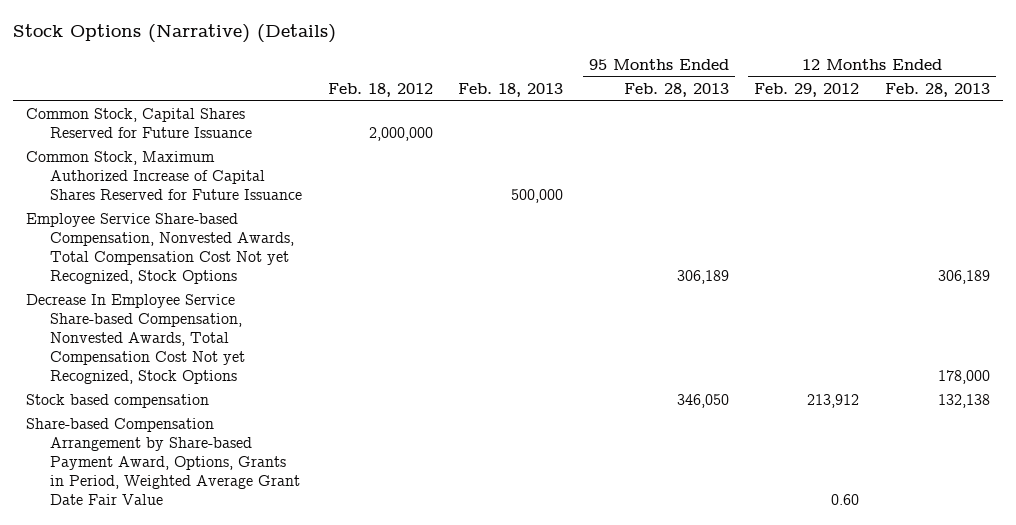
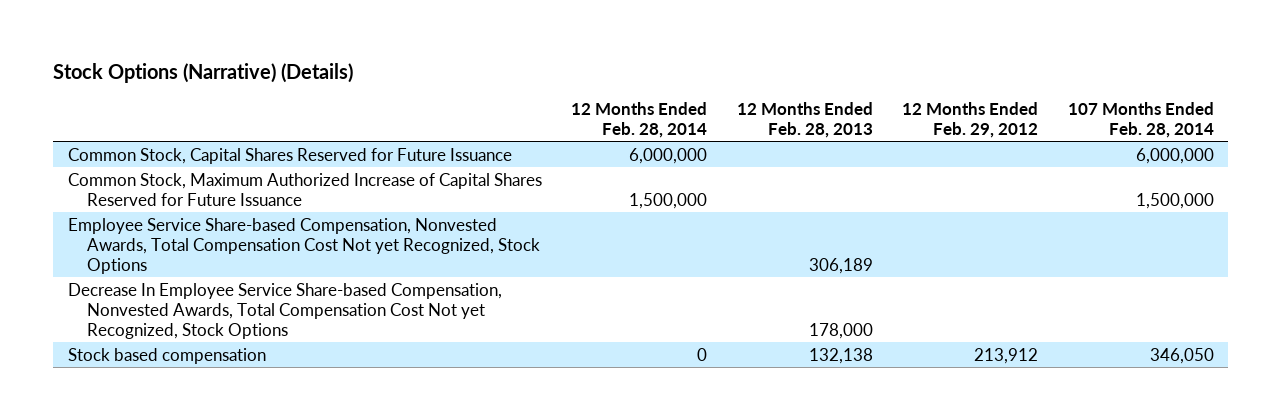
- | Feb. 18, 2012 | Feb. 18, 2013 | 95 Months Ended Feb. 28, 2013 | 12 Months Ended Feb. 29, 2012 | 12 Months Ended Feb. 28, 2013
+ | 12 Months Ended Feb. 28, 2014 | 12 Months Ended Feb. 28, 2013 | 12 Months Ended Feb. 29, 2012 | 107 Months Ended Feb. 28, 2014
- Share-based Compensation Arrangement by Share-based Payment Award, Options, Grants in Period, Weighted Average Grant Date Fair Value | | | | 0.60 |

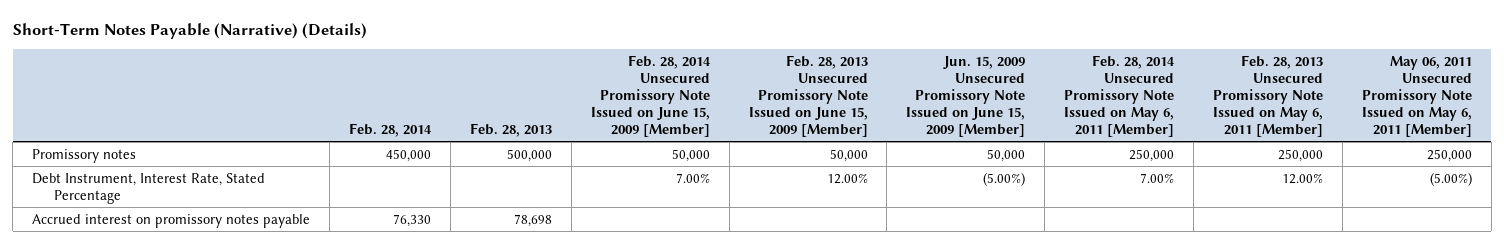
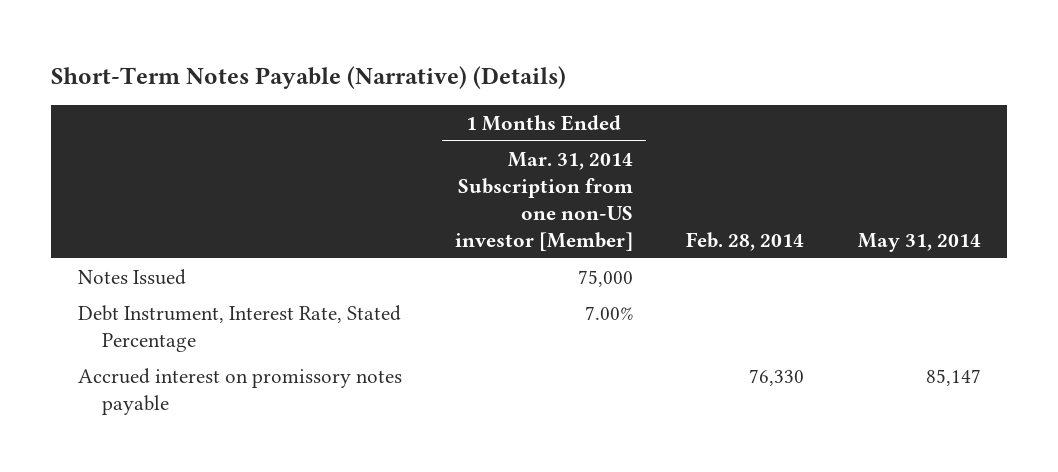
- | Feb. 28, 2014 | Feb. 28, 2013 | Feb. 28, 2014 Unsecured Promissory Note Issued on June 15, 2009 [Member] | Feb. 28, 2013 Unsecured Promissory Note Issued on June 15, 2009 [Member] | Jun. 15, 2009 Unsecured Promissory Note Issued on June 15, 2009 [Member] | Feb. 28, 2014 Unsecured Promissory Note Issued on May 6, 2011 [Member] | Feb. 28, 2013 Unsecured Promissory Note Issued on May 6, 2011 [Member] | May 06, 2011 Unsecured Promissory Note Issued on May 6, 2011 [Member]
+ | 1 Months Ended Mar. 31, 2014 Subscription from one non-US investor [Member] | Feb. 28, 2014 | May 31, 2014
- Promissory notes | 450,000 | 500,000 | 50,000 | 50,000 | 50,000 | 250,000 | 250,000 | 250,000
+ Notes Issued | 75,000 | |

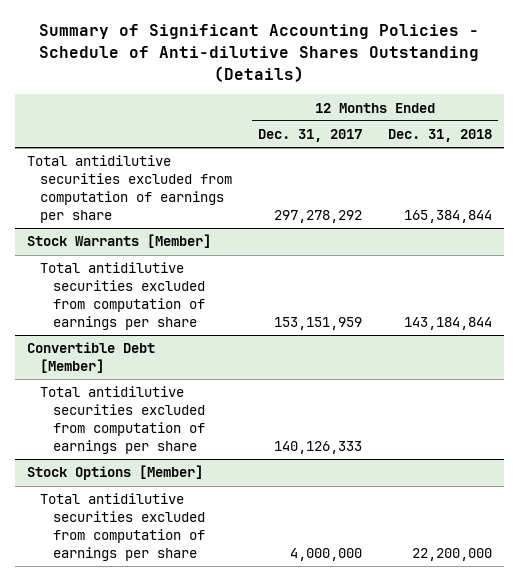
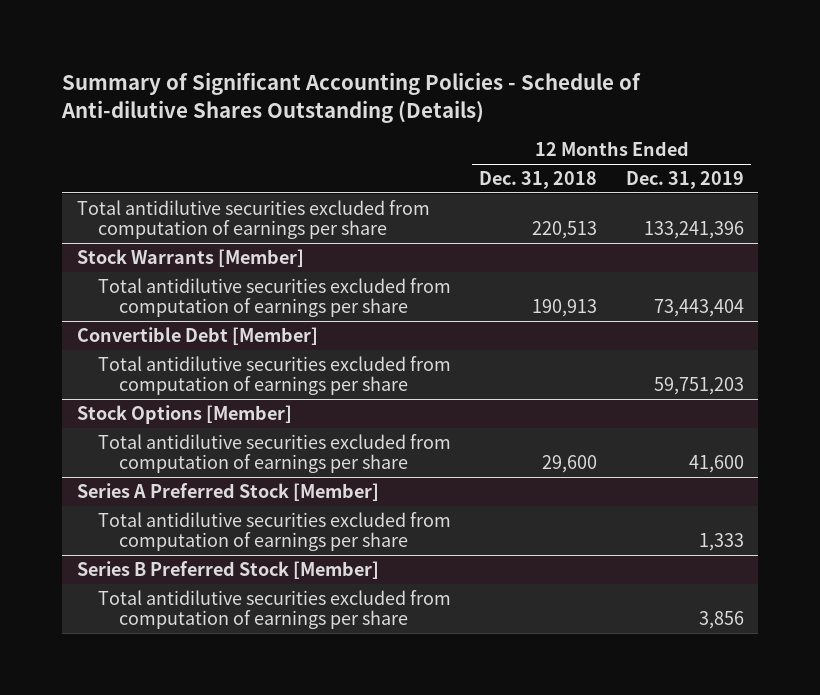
- | 12 Months Ended Dec. 31, 2017 | 12 Months Ended Dec. 31, 2018
+ | 12 Months Ended Dec. 31, 2018 | 12 Months Ended Dec. 31, 2019
- Total antidilutive securities excluded from computation of earnings per share | 297,278,292 | 165,384,844
+ Total antidilutive securities excluded from computation of earnings per share | 220,513 | 133,241,396
@ Stock Warrants [Member]
- Total antidilutive securities excluded from computation of earnings per share | 153,151,959 | 143,184,844
+ Total antidilutive securities excluded from computation of earnings per share | 190,913 | 73,443,404
@ Stock Options [Member]
- Total antidilutive securities excluded from computation of earnings per share | 4,000,000 | 22,200,000
+ Total antidilutive securities excluded from computation of earnings per share | 29,600 | 41,600
+ Series A Preferred Stock [Member]
+ Total antidilutive securities excluded from computation of earnings per share | | 1,333
+ Series B Preferred Stock [Member]
+ Total antidilutive securities excluded from computation of earnings per share | | 3,856

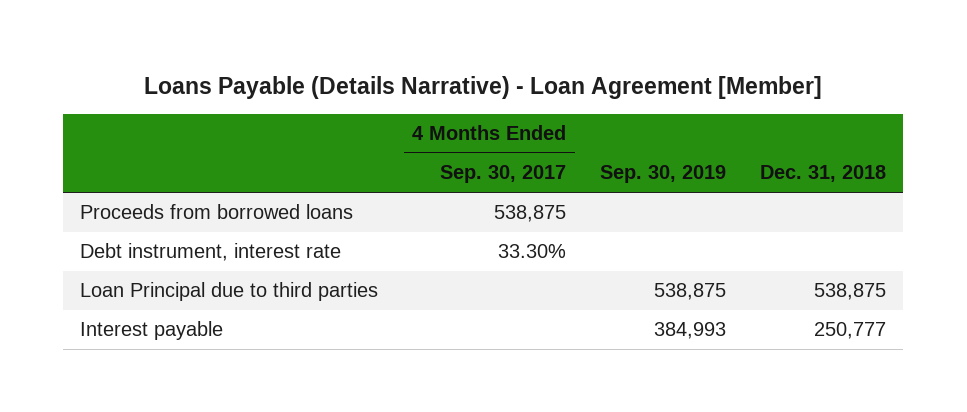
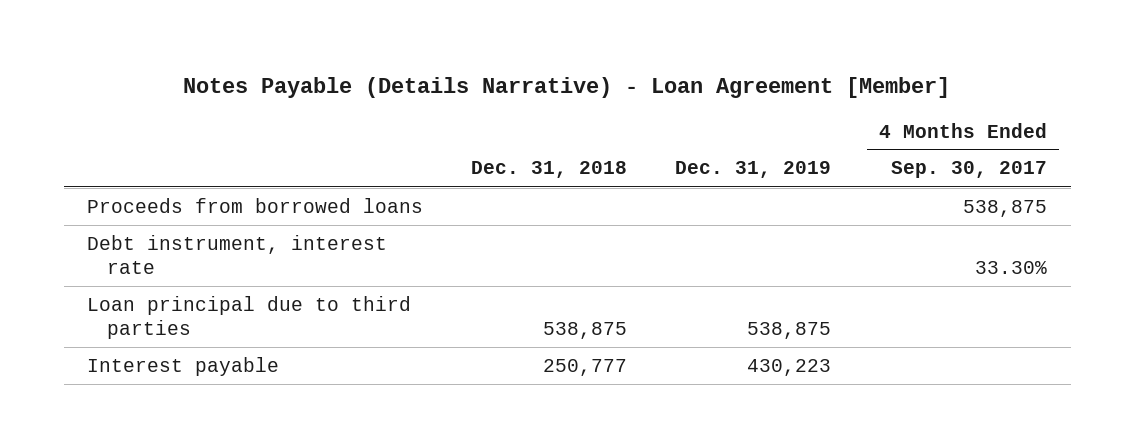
- Loans Payable (Details Narrative) - Loan Agreement [Member]
+ Notes Payable (Details Narrative) - Loan Agreement [Member]
- | 4 Months Ended Sep. 30, 2017 | Sep. 30, 2019 | Dec. 31, 2018
+ | Dec. 31, 2018 | Dec. 31, 2019 | 4 Months Ended Sep. 30, 2017
- Loan Principal due to third parties | | 538,875 | 538,875
+ Loan principal due to third parties | 538,875 | 538,875 |

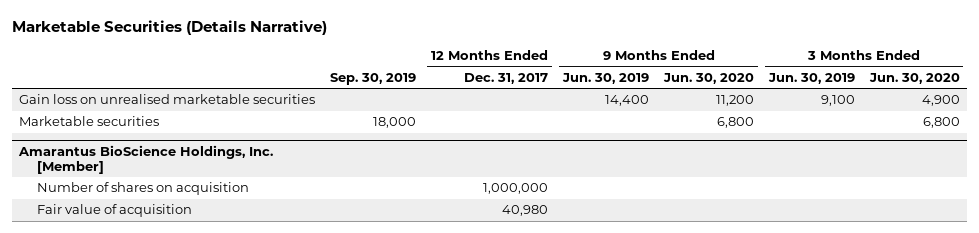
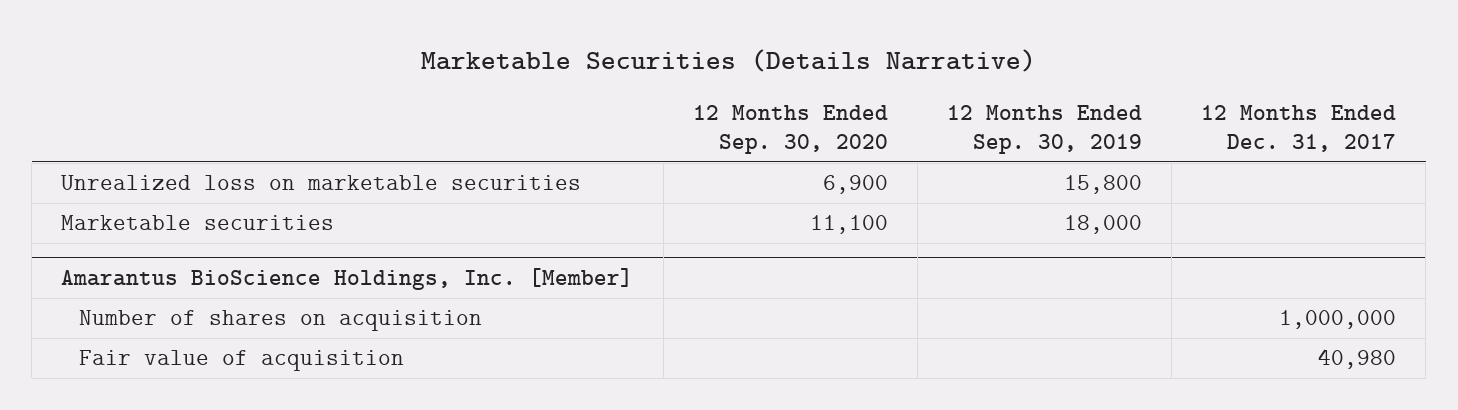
- | Sep. 30, 2019 | 12 Months Ended Dec. 31, 2017 | 9 Months Ended Jun. 30, 2019 | 9 Months Ended Jun. 30, 2020 | 3 Months Ended Jun. 30, 2019 | 3 Months Ended Jun. 30, 2020
+ | 12 Months Ended Sep. 30, 2020 | 12 Months Ended Sep. 30, 2019 | 12 Months Ended Dec. 31, 2017
- Gain loss on unrealised marketable securities | | | 14,400 | 11,200 | 9,100 | 4,900
+ Unrealized loss on marketable securities | 6,900 | 15,800 |

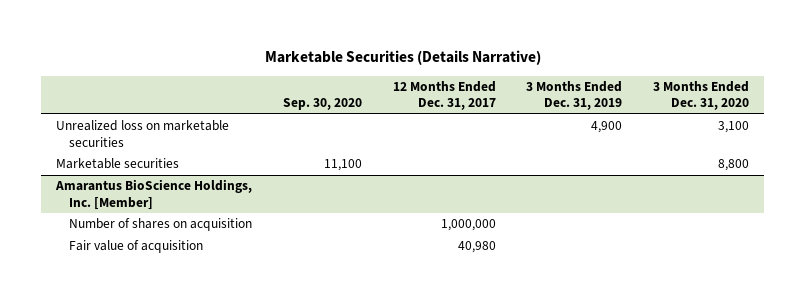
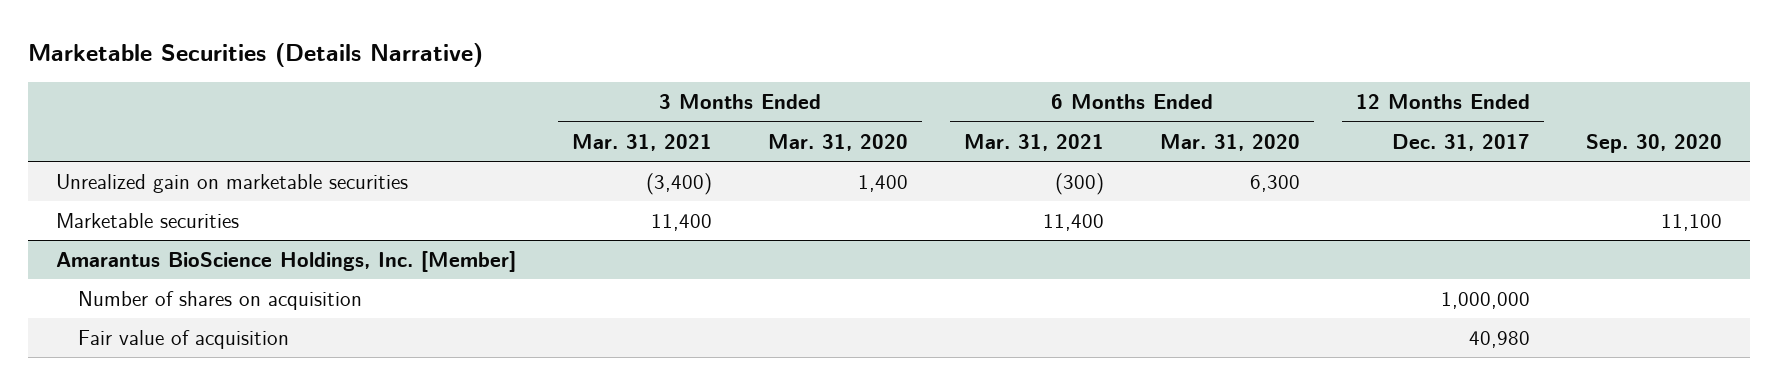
- | Sep. 30, 2020 | 12 Months Ended Dec. 31, 2017 | 3 Months Ended Dec. 31, 2019 | 3 Months Ended Dec. 31, 2020
+ | 3 Months Ended Mar. 31, 2021 | 3 Months Ended Mar. 31, 2020 | 6 Months Ended Mar. 31, 2021 | 6 Months Ended Mar. 31, 2020 | 12 Months Ended Dec. 31, 2017 | Sep. 30, 2020
- Unrealized loss on marketable securities | | | 4,900 | 3,100
+ Unrealized gain on marketable securities | (3,400) | 1,400 | (300) | 6,300 | |

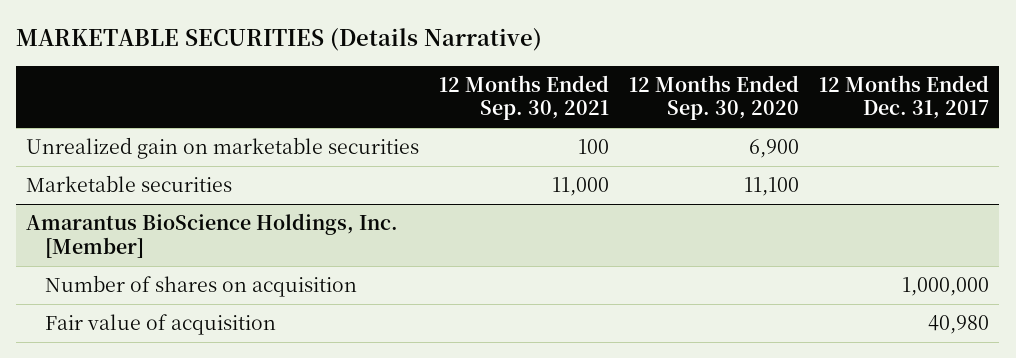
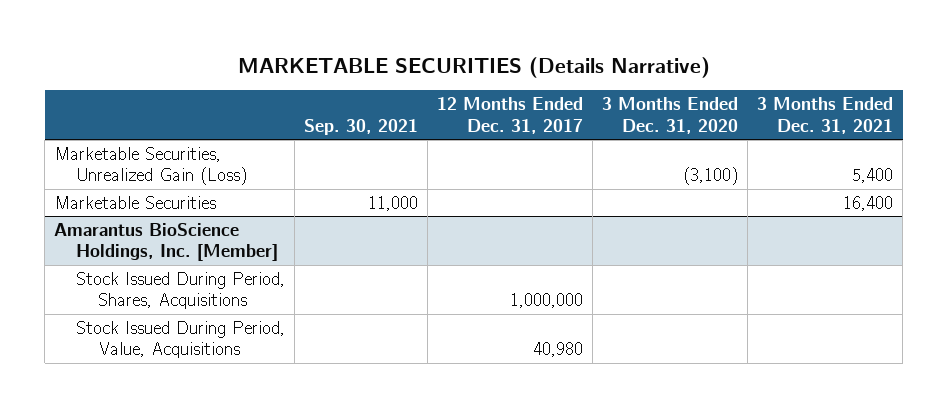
- | 12 Months Ended Sep. 30, 2021 | 12 Months Ended Sep. 30, 2020 | 12 Months Ended Dec. 31, 2017
+ | Sep. 30, 2021 | 12 Months Ended Dec. 31, 2017 | 3 Months Ended Dec. 31, 2020 | 3 Months Ended Dec. 31, 2021
- Unrealized gain on marketable securities | 100 | 6,900 |
- Marketable securities | 11,000 | 11,100 |
+ Marketable Securities, Unrealized Gain (Loss) | | | (3,100) | 5,400
+ Marketable Securities | 11,000 | | | 16,400
@ Amarantus BioScience Holdings, Inc. [Member]
- Number of shares on acquisition | | | 1,000,000
- Fair value of acquisition | | | 40,980
+ Stock Issued During Period, Shares, Acquisitions | | 1,000,000 | |
+ Stock Issued During Period, Value, Acquisitions | | 40,980 | |

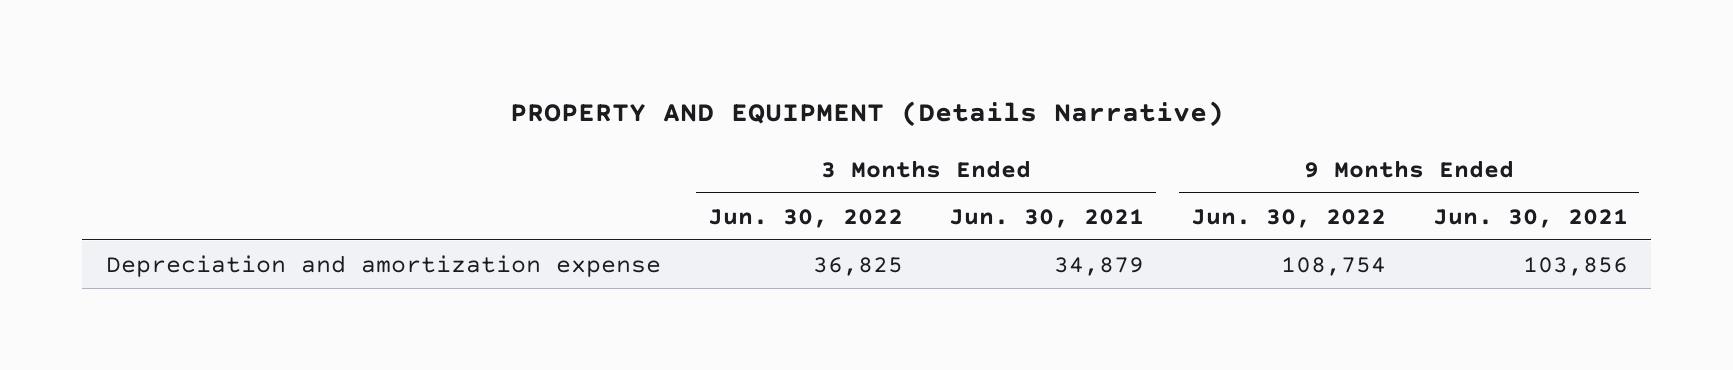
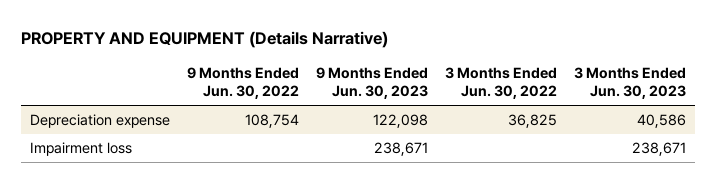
- | 3 Months Ended Jun. 30, 2022 | 3 Months Ended Jun. 30, 2021 | 9 Months Ended Jun. 30, 2022 | 9 Months Ended Jun. 30, 2021
+ | 9 Months Ended Jun. 30, 2022 | 9 Months Ended Jun. 30, 2023 | 3 Months Ended Jun. 30, 2022 | 3 Months Ended Jun. 30, 2023
- Depreciation and amortization expense | 36,825 | 34,879 | 108,754 | 103,856
+ Depreciation expense | 108,754 | 122,098 | 36,825 | 40,586
+ Impairment loss | | 238,671 | | 238,671

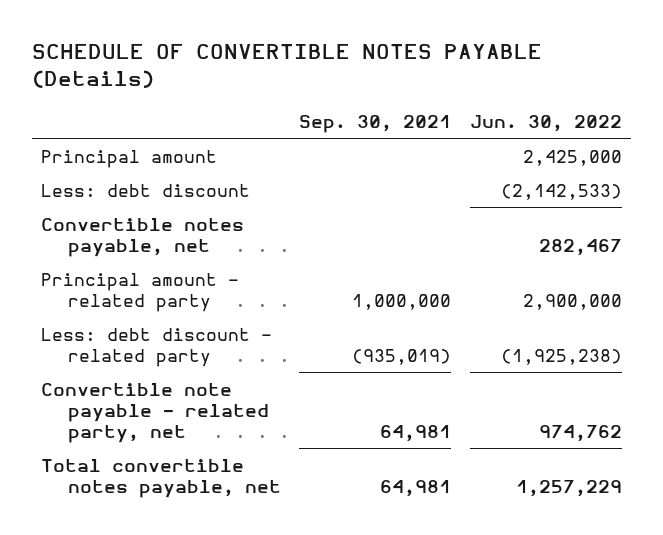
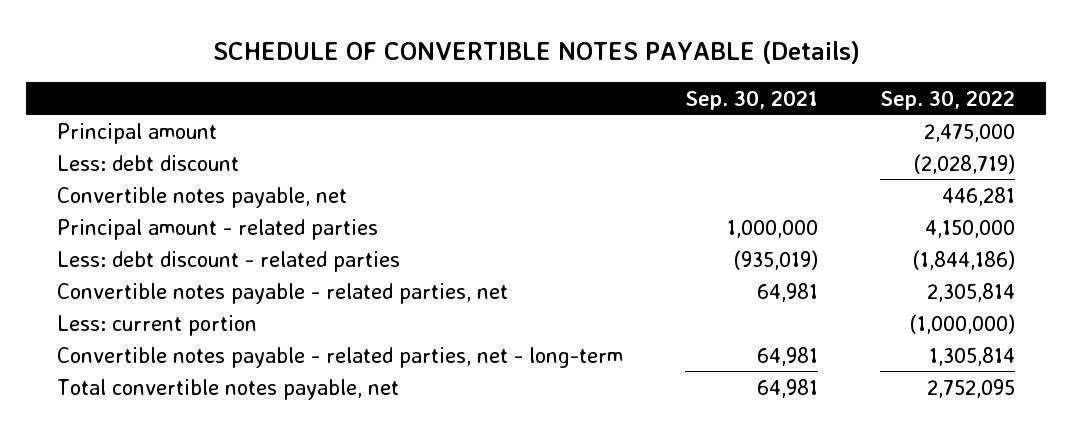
- | Sep. 30, 2021 | Jun. 30, 2022
+ | Sep. 30, 2021 | Sep. 30, 2022
- Principal amount - related party | 1,000,000 | 2,900,000
- Less: debt discount - related party | (935,019) | (1,925,238)
- Convertible note payable - related party, net | 64,981 | 974,762
+ Principal amount - related parties | 1,000,000 | 4,150,000
+ Less: debt discount - related parties | (935,019) | (1,844,186)
+ Convertible notes payable - related parties, net | 64,981 | 2,305,814
+ Less: current portion | | (1,000,000)
+ Convertible notes payable - related parties, net - long-term | 64,981 | 1,305,814

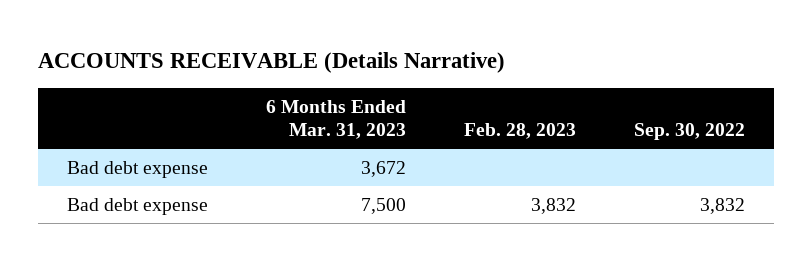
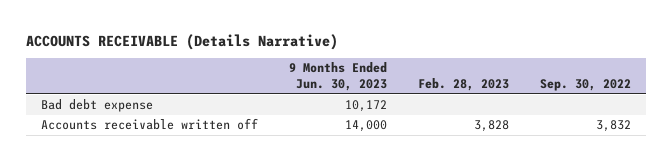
- | 6 Months Ended Mar. 31, 2023 | Feb. 28, 2023 | Sep. 30, 2022
+ | 9 Months Ended Jun. 30, 2023 | Feb. 28, 2023 | Sep. 30, 2022
- Bad debt expense | 7,500 | 3,832 | 3,832
+ Accounts receivable written off | 14,000 | 3,828 | 3,832

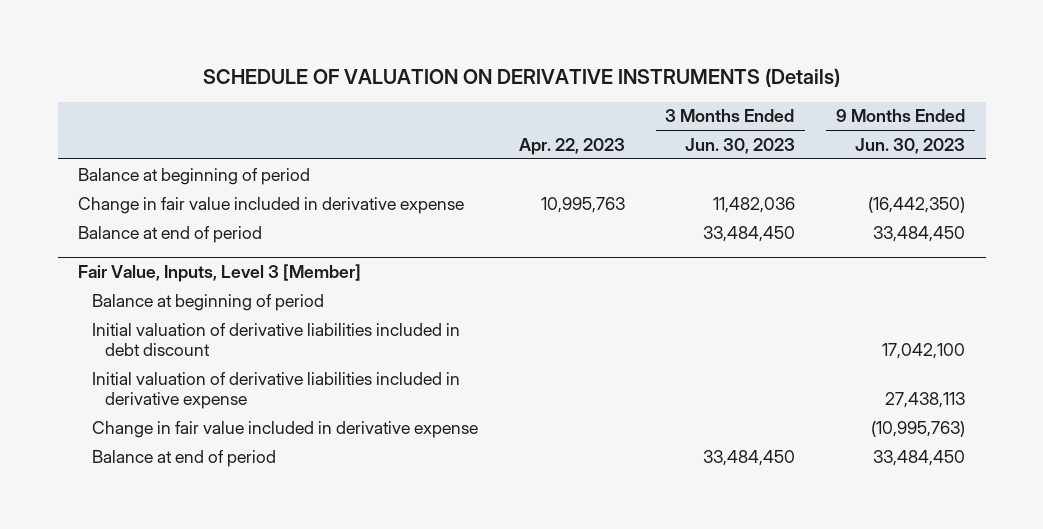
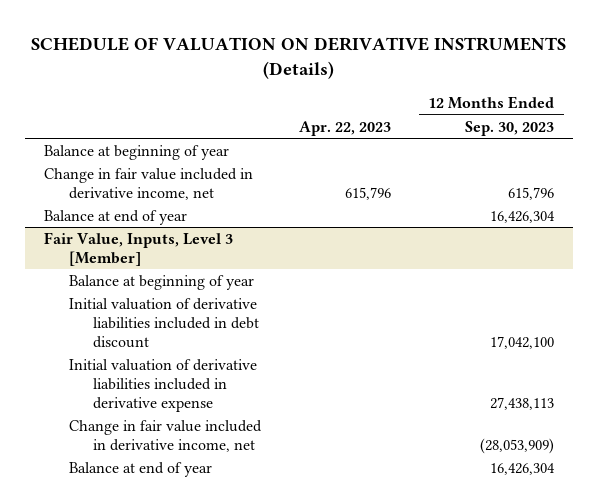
- | Apr. 22, 2023 | 3 Months Ended Jun. 30, 2023 | 9 Months Ended Jun. 30, 2023
+ | Apr. 22, 2023 | 12 Months Ended Sep. 30, 2023
- Balance at beginning of period
- Change in fair value included in derivative expense | 10,995,763 | 11,482,036 | (16,442,350)
- Balance at end of period | | 33,484,450 | 33,484,450
+ Balance at beginning of year
+ Change in fair value included in derivative income, net | 615,796 | 615,796
+ Balance at end of year | | 16,426,304
@ Fair Value, Inputs, Level 3 [Member]
- Balance at beginning of period
+ Balance at beginning of year
- Change in fair value included in derivative expense | | | (10,995,763)
- Balance at end of period | | 33,484,450 | 33,484,450
+ Change in fair value included in derivative income, net | | (28,053,909)
+ Balance at end of year | | 16,426,304

